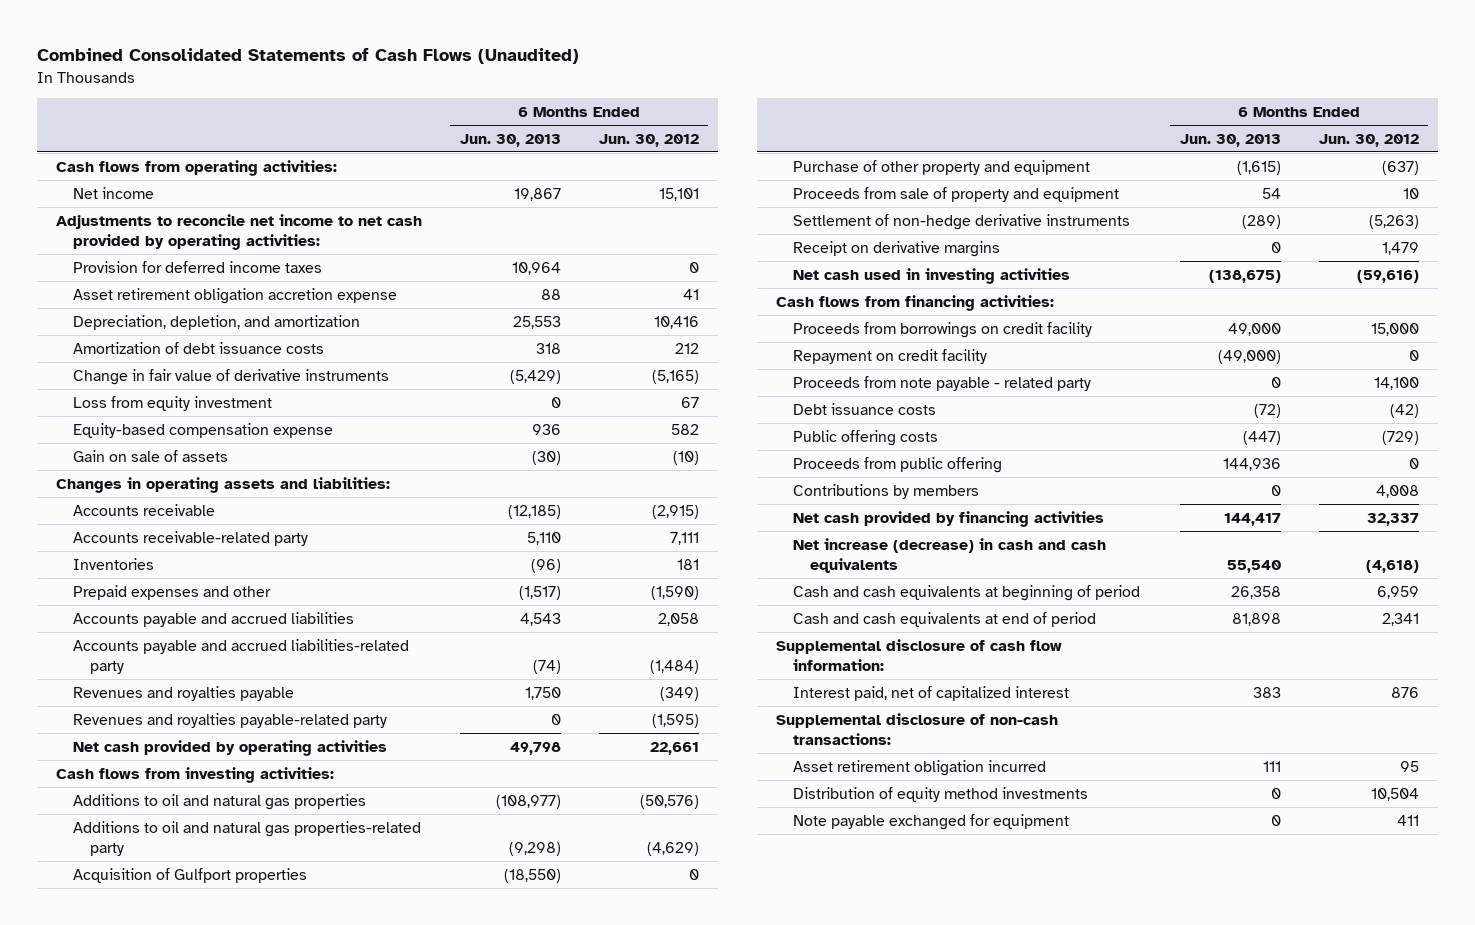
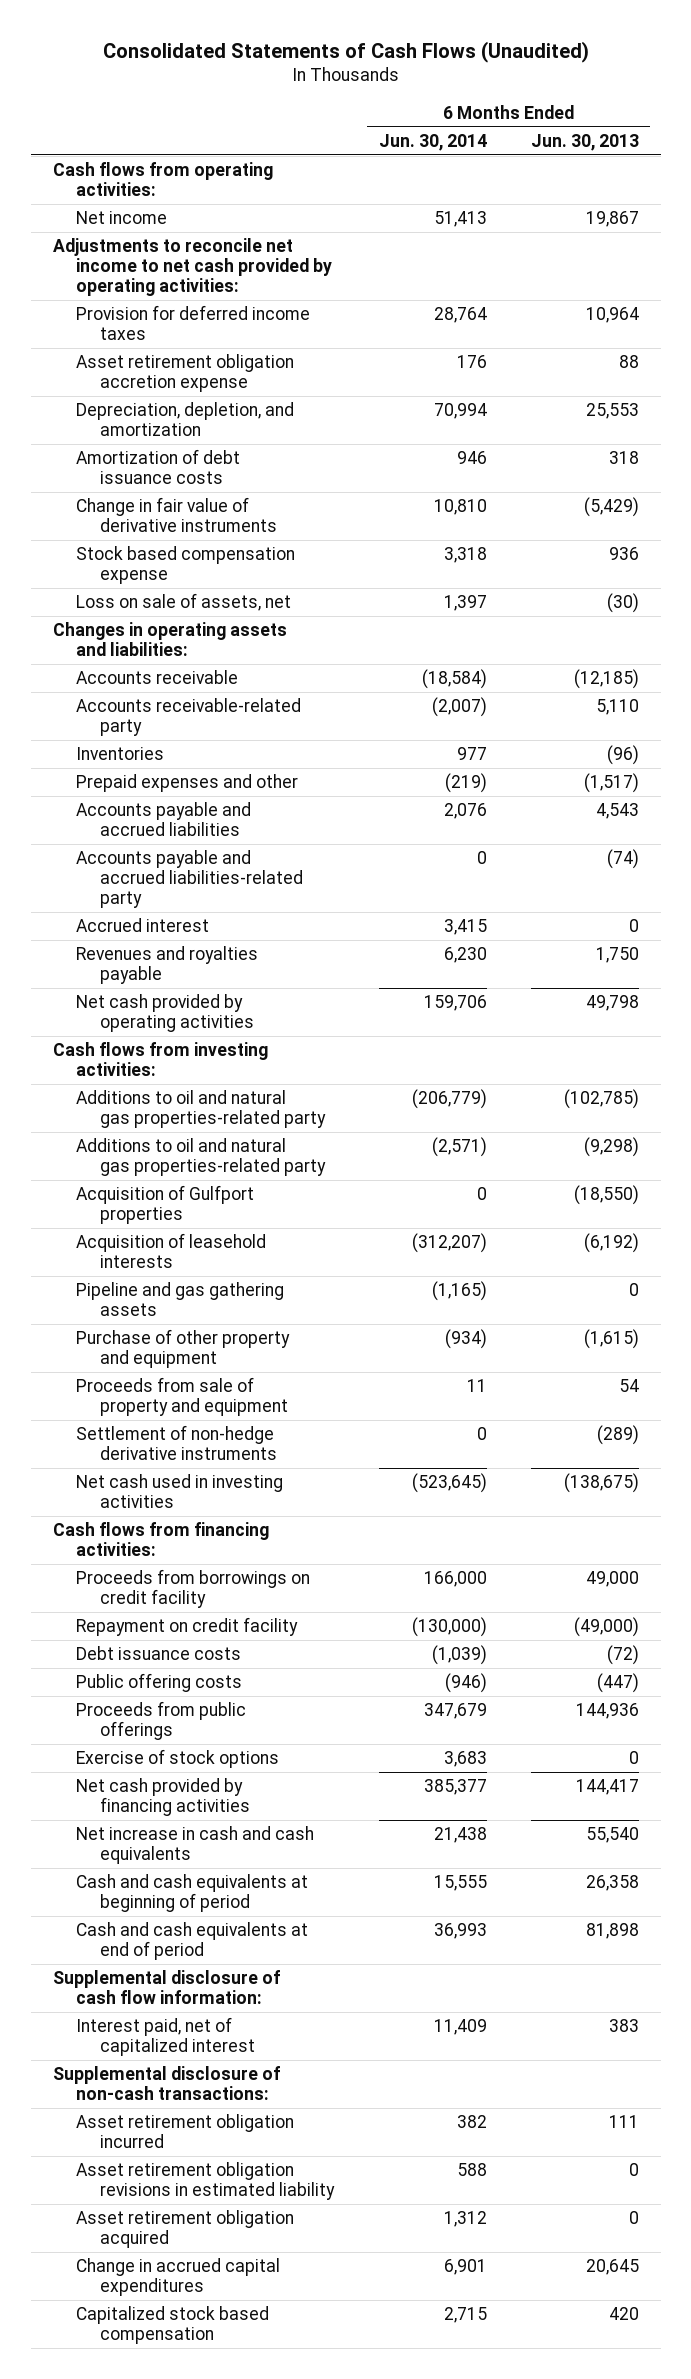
- Combined Consolidated Statements of Cash Flows (Unaudited)
+ Consolidated Statements of Cash Flows (Unaudited)
- | 6 Months Ended Jun. 30, 2013 | 6 Months Ended Jun. 30, 2012
+ | 6 Months Ended Jun. 30, 2014 | 6 Months Ended Jun. 30, 2013
- Loss from equity investment | 0 | 67
- Equity-based compensation expense | 936 | 582
- Gain on sale of assets | (30) | (10)
+ Stock based compensation expense | 3,318 | 936
+ Loss on sale of assets, net | 1,397 | (30)
+ Accrued interest | 3,415 | 0
- Revenues and royalties payable-related party | 0 | (1,595)
- Additions to oil and natural gas properties | (108,977) | (50,576)
+ Additions to oil and natural gas properties-related party | (206,779) | (102,785)
+ Acquisition of leasehold interests | (312,207) | (6,192)
+ Pipeline and gas gathering assets | (1,165) | 0
- Receipt on derivative margins | 0 | 1,479
- Proceeds from note payable - related party | 0 | 14,100
- Proceeds from public offering | 144,936 | 0
- Contributions by members | 0 | 4,008
+ Proceeds from public offerings | 347,679 | 144,936
+ Exercise of stock options | 3,683 | 0
- Net increase (decrease) in cash and cash equivalents | 55,540 | (4,618)
+ Net increase in cash and cash equivalents | 21,438 | 55,540
- Distribution of equity method investments | 0 | 10,504
- Note payable exchanged for equipment | 0 | 411
+ Asset retirement obligation revisions in estimated liability | 588 | 0
+ Asset retirement obligation acquired | 1,312 | 0
+ Change in accrued capital expenditures | 6,901 | 20,645
+ Capitalized stock based compensation | 2,715 | 420

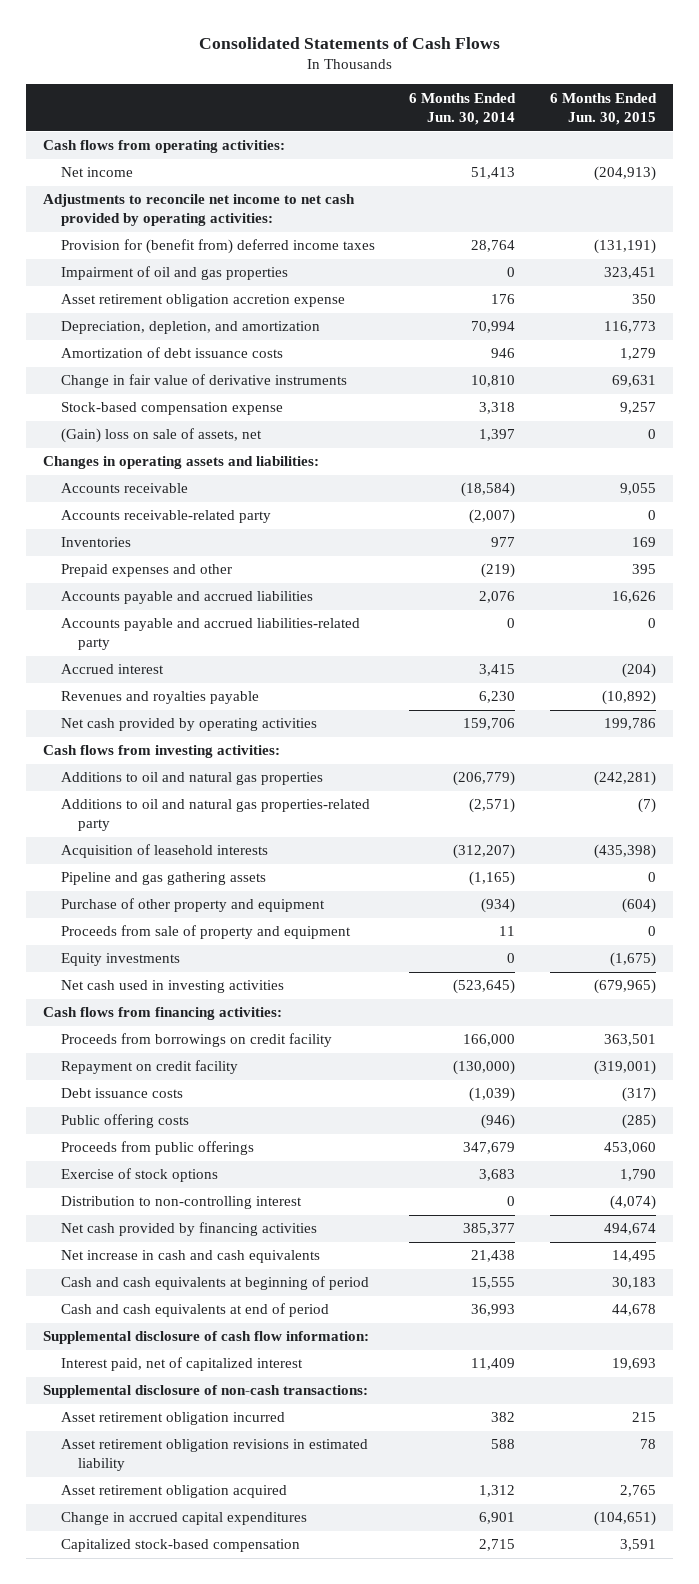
- Consolidated Statements of Cash Flows (Unaudited)
+ Consolidated Statements of Cash Flows
- | 6 Months Ended Jun. 30, 2014 | 6 Months Ended Jun. 30, 2013
+ | 6 Months Ended Jun. 30, 2014 | 6 Months Ended Jun. 30, 2015
- Provision for deferred income taxes | 28,764 | 10,964
+ Provision for (benefit from) deferred income taxes | 28,764 | (131,191)
+ Impairment of oil and gas properties | 0 | 323,451
- Stock based compensation expense | 3,318 | 936
- Loss on sale of assets, net | 1,397 | (30)
+ Stock-based compensation expense | 3,318 | 9,257
+ (Gain) loss on sale of assets, net | 1,397 | 0
- Additions to oil and natural gas properties-related party | (206,779) | (102,785)
+ Additions to oil and natural gas properties | (206,779) | (242,281)
- Acquisition of Gulfport properties | 0 | (18,550)
- Settlement of non-hedge derivative instruments | 0 | (289)
+ Equity investments | 0 | (1,675)
+ Distribution to non-controlling interest | 0 | (4,074)
- Capitalized stock based compensation | 2,715 | 420
+ Capitalized stock-based compensation | 2,715 | 3,591

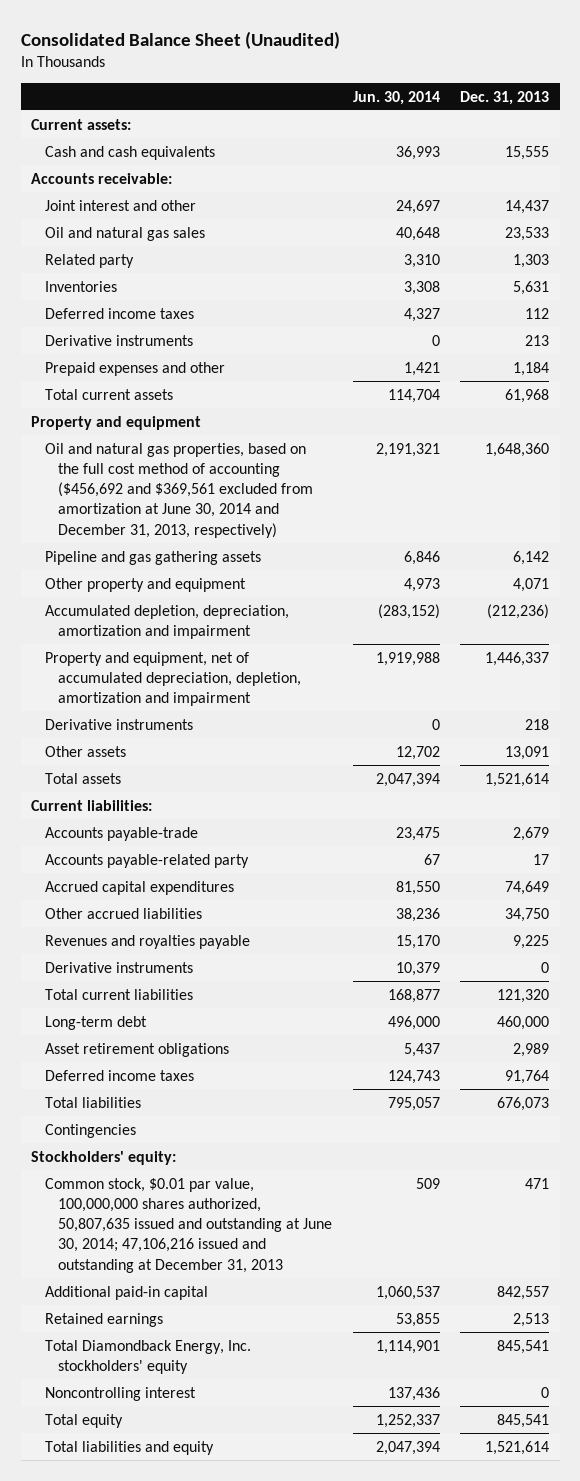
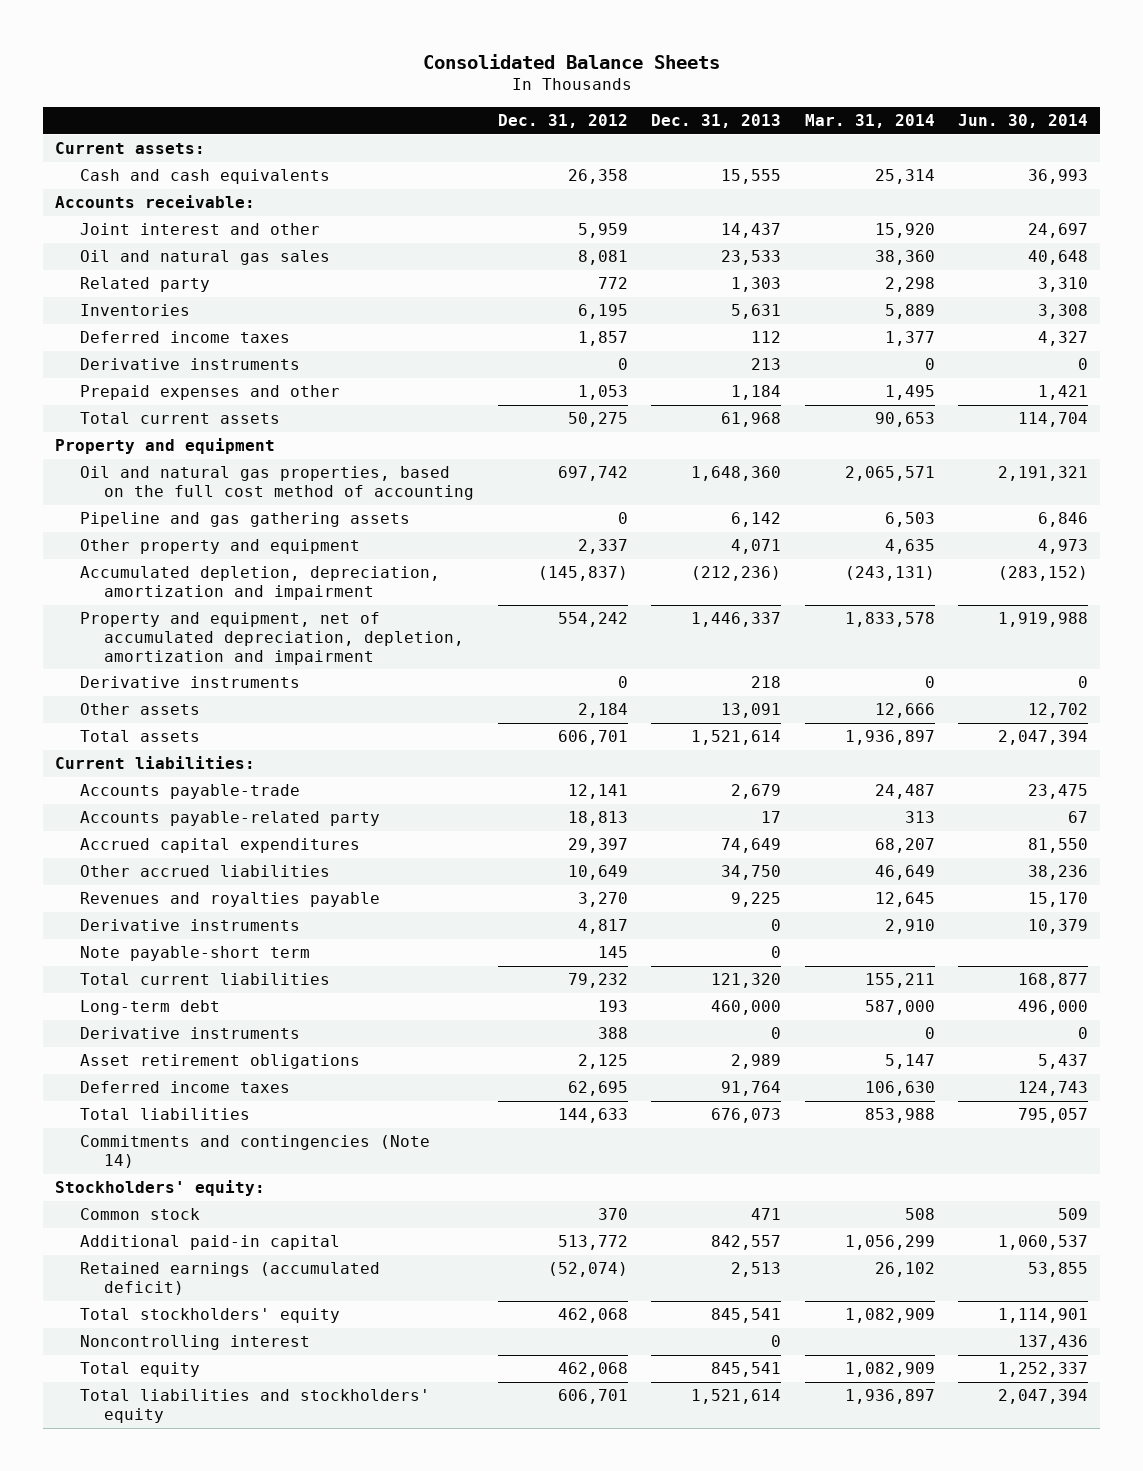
- Consolidated Balance Sheet (Unaudited)
+ Consolidated Balance Sheets
- | Jun. 30, 2014 | Dec. 31, 2013
+ | Dec. 31, 2012 | Dec. 31, 2013 | Mar. 31, 2014 | Jun. 30, 2014
- Oil and natural gas properties, based on the full cost method of accounting ($456,692 and $369,561 excluded from amortization at June 30, 2014 and December 31, 2013, respectively) | 2,191,321 | 1,648,360
+ Oil and natural gas properties, based on the full cost method of accounting | 697,742 | 1,648,360 | 2,065,571 | 2,191,321
+ Note payable-short term | 145 | 0 | |
+ Derivative instruments | 388 | 0 | 0 | 0
- Contingencies
+ Commitments and contingencies (Note 14)
- Common stock, $0.01 par value, 100,000,000 shares authorized, 50,807,635 issued and outstanding at June 30, 2014; 47,106,216 issued and outstanding at December 31, 2013 | 509 | 471
+ Common stock | 370 | 471 | 508 | 509
- Retained earnings | 53,855 | 2,513
- Total Diamondback Energy, Inc. stockholders' equity | 1,114,901 | 845,541
+ Retained earnings (accumulated deficit) | (52,074) | 2,513 | 26,102 | 53,855
+ Total stockholders' equity | 462,068 | 845,541 | 1,082,909 | 1,114,901
- Total liabilities and equity | 2,047,394 | 1,521,614
+ Total liabilities and stockholders' equity | 606,701 | 1,521,614 | 1,936,897 | 2,047,394

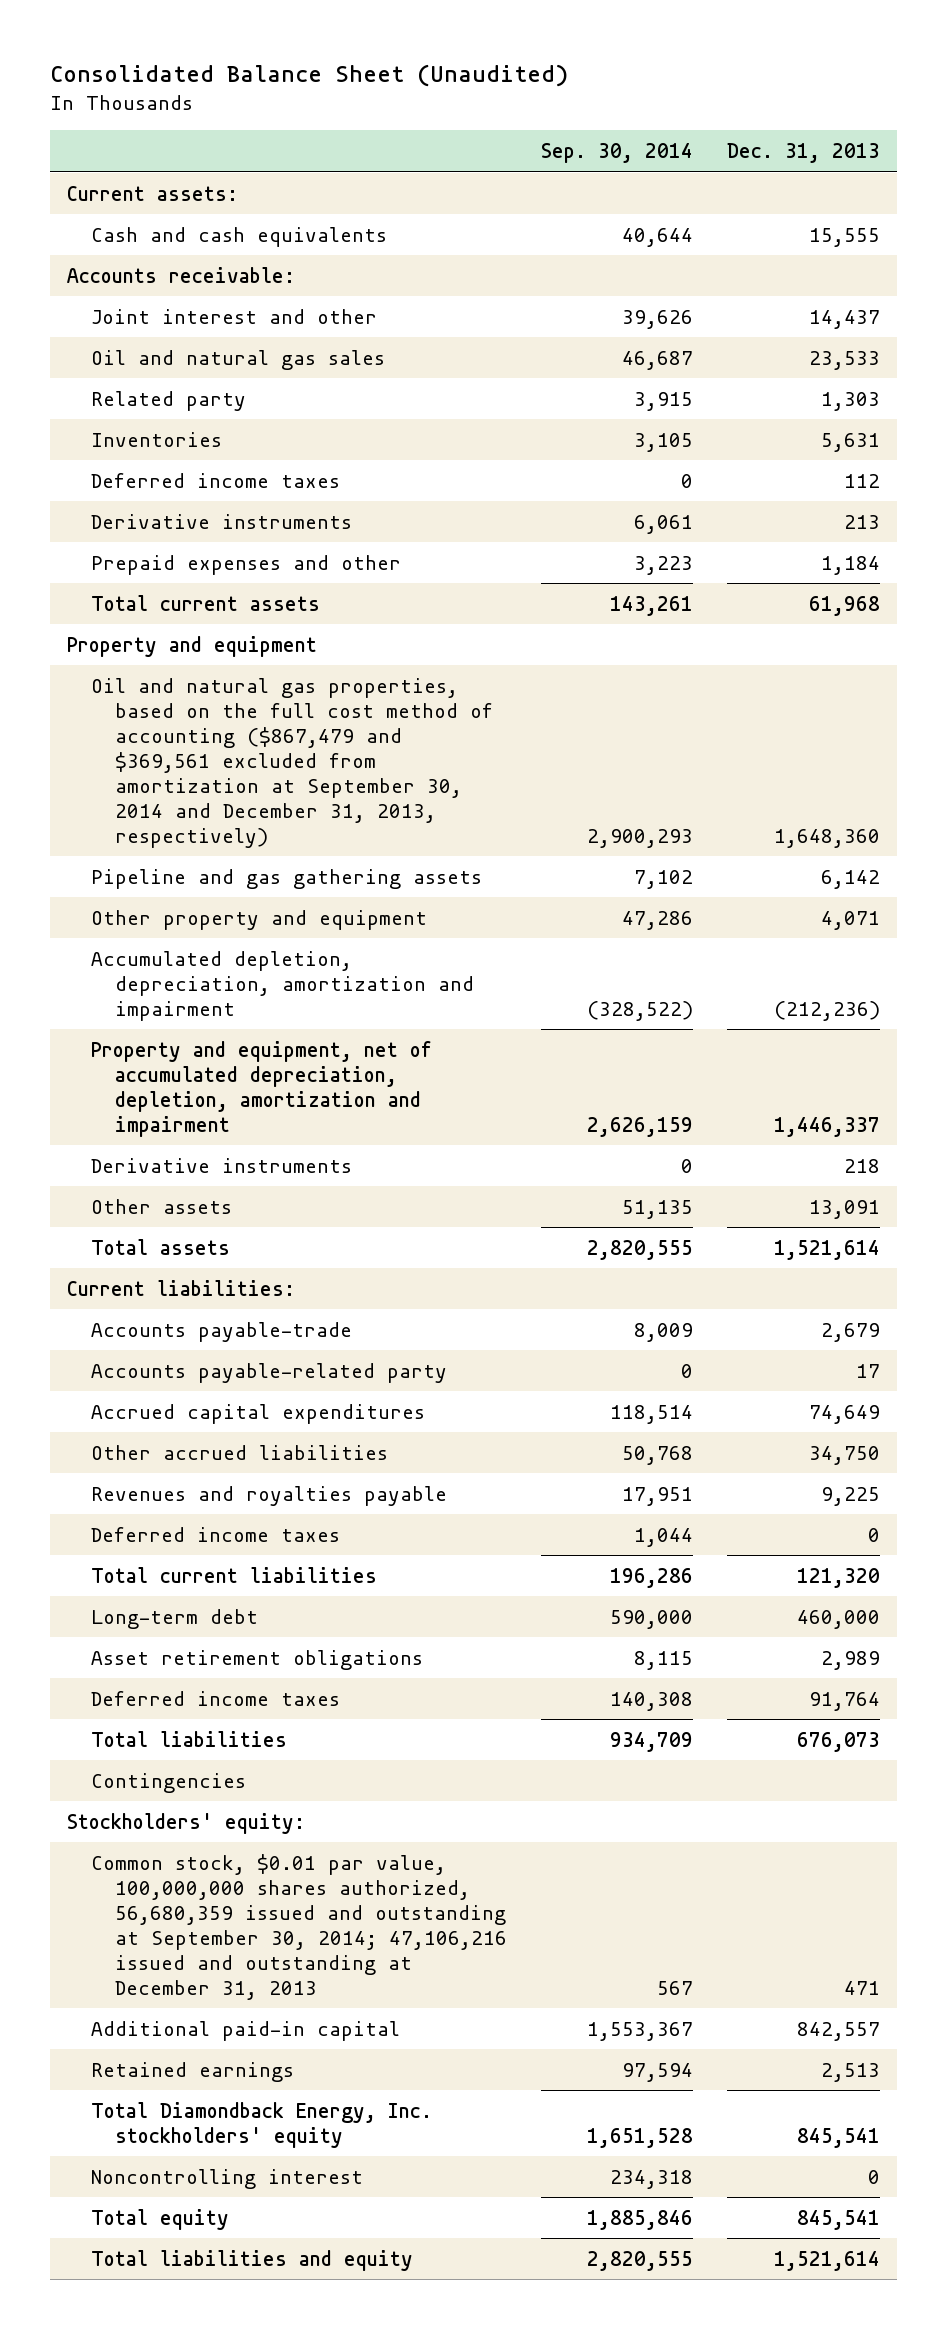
- Consolidated Balance Sheets
+ Consolidated Balance Sheet (Unaudited)
- | Dec. 31, 2012 | Dec. 31, 2013 | Mar. 31, 2014 | Jun. 30, 2014
+ | Sep. 30, 2014 | Dec. 31, 2013
- Oil and natural gas properties, based on the full cost method of accounting | 697,742 | 1,648,360 | 2,065,571 | 2,191,321
+ Oil and natural gas properties, based on the full cost method of accounting ($867,479 and $369,561 excluded from amortization at September 30, 2014 and December 31, 2013, respectively) | 2,900,293 | 1,648,360
- Derivative instruments | 4,817 | 0 | 2,910 | 10,379
- Note payable-short term | 145 | 0 | |
+ Deferred income taxes | 1,044 | 0
- Derivative instruments | 388 | 0 | 0 | 0
- Commitments and contingencies (Note 14)
+ Contingencies
- Common stock | 370 | 471 | 508 | 509
+ Common stock, $0.01 par value, 100,000,000 shares authorized, 56,680,359 issued and outstanding at September 30, 2014; 47,106,216 issued and outstanding at December 31, 2013 | 567 | 471
- Retained earnings (accumulated deficit) | (52,074) | 2,513 | 26,102 | 53,855
- Total stockholders' equity | 462,068 | 845,541 | 1,082,909 | 1,114,901
+ Retained earnings | 97,594 | 2,513
+ Total Diamondback Energy, Inc. stockholders' equity | 1,651,528 | 845,541
- Total liabilities and stockholders' equity | 606,701 | 1,521,614 | 1,936,897 | 2,047,394
+ Total liabilities and equity | 2,820,555 | 1,521,614

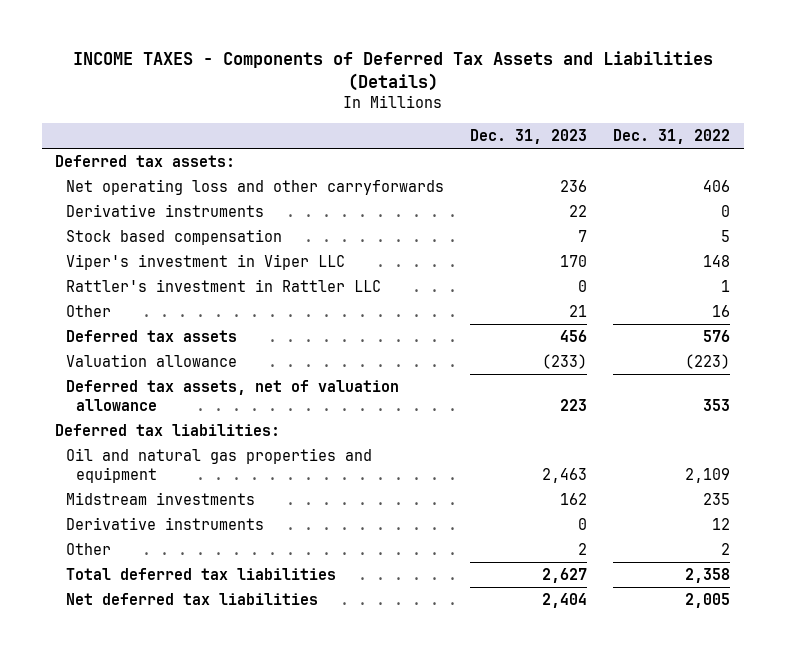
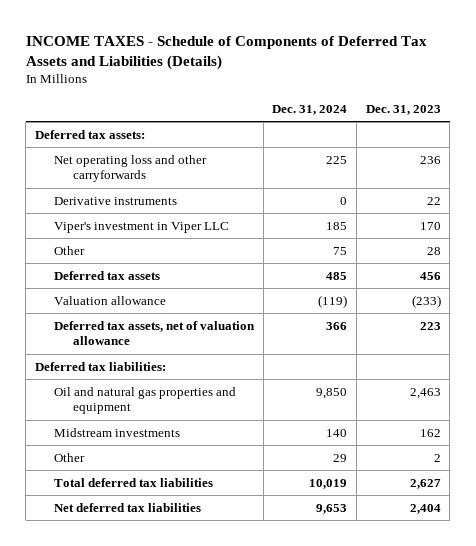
- INCOME TAXES - Components of Deferred Tax Assets and Liabilities (Details)
+ INCOME TAXES - Schedule of Components of Deferred Tax Assets and Liabilities (Details)
- | Dec. 31, 2023 | Dec. 31, 2022
+ | Dec. 31, 2024 | Dec. 31, 2023
- Stock based compensation | 7 | 5
- Rattler's investment in Rattler LLC | 0 | 1
- Other | 21 | 16
+ Other | 75 | 28
- Derivative instruments | 0 | 12

